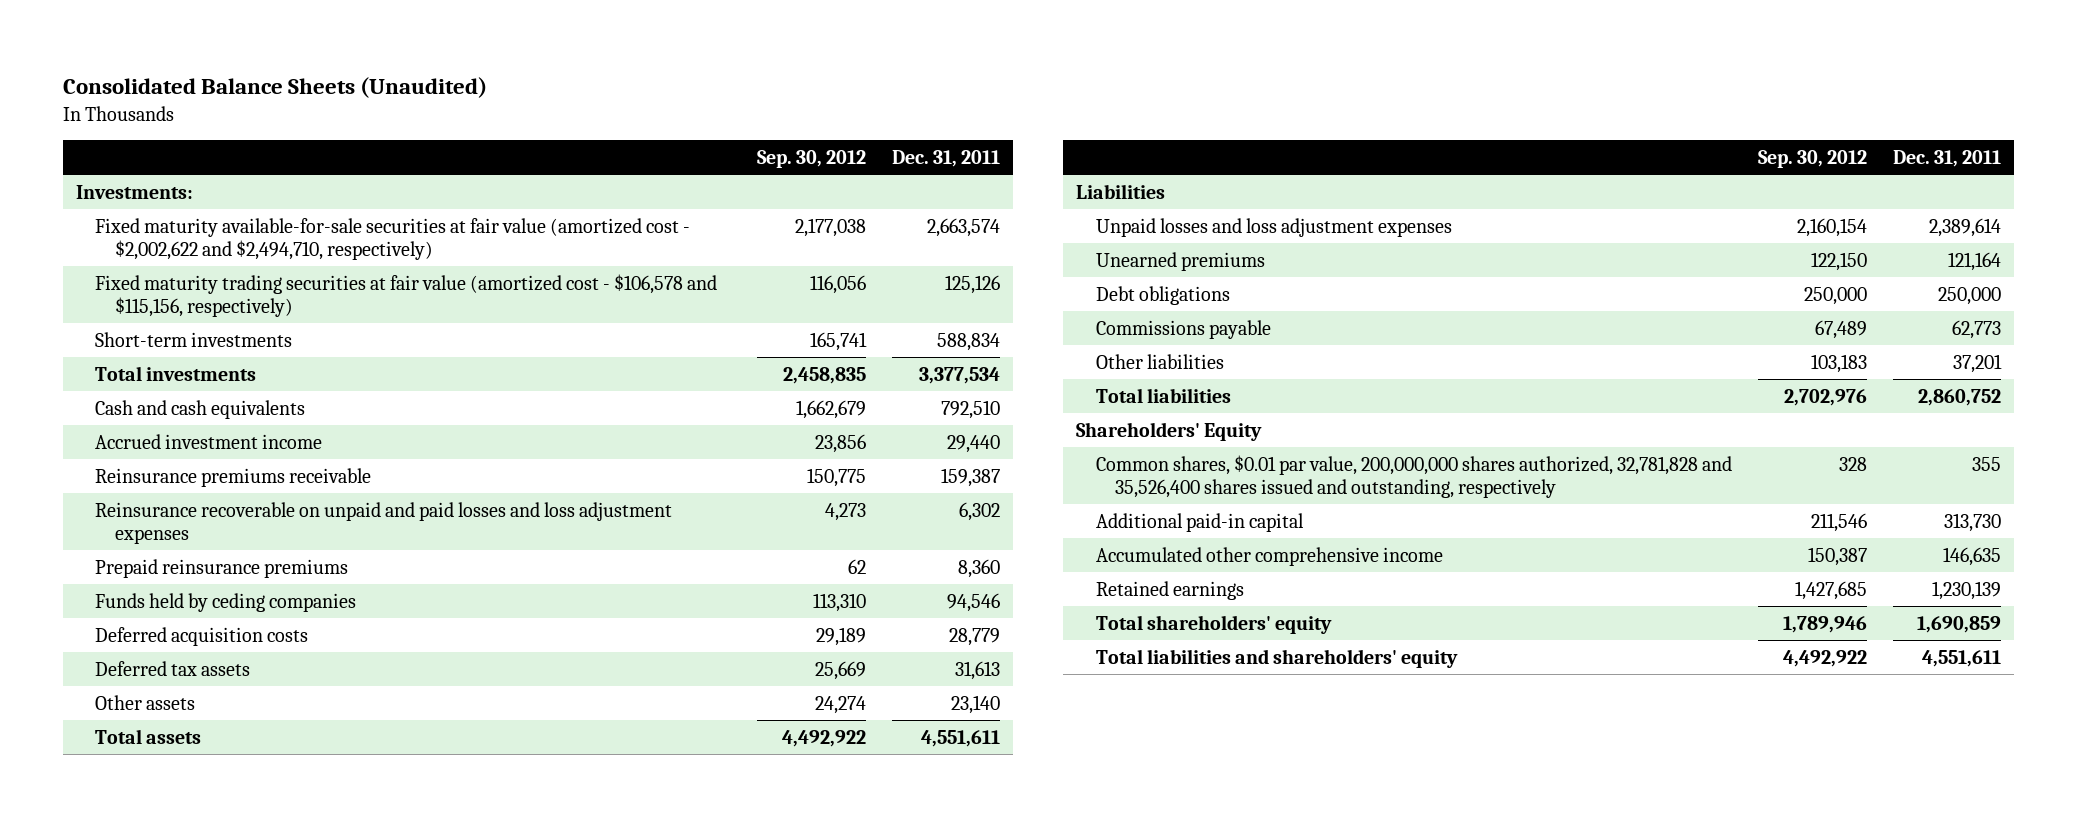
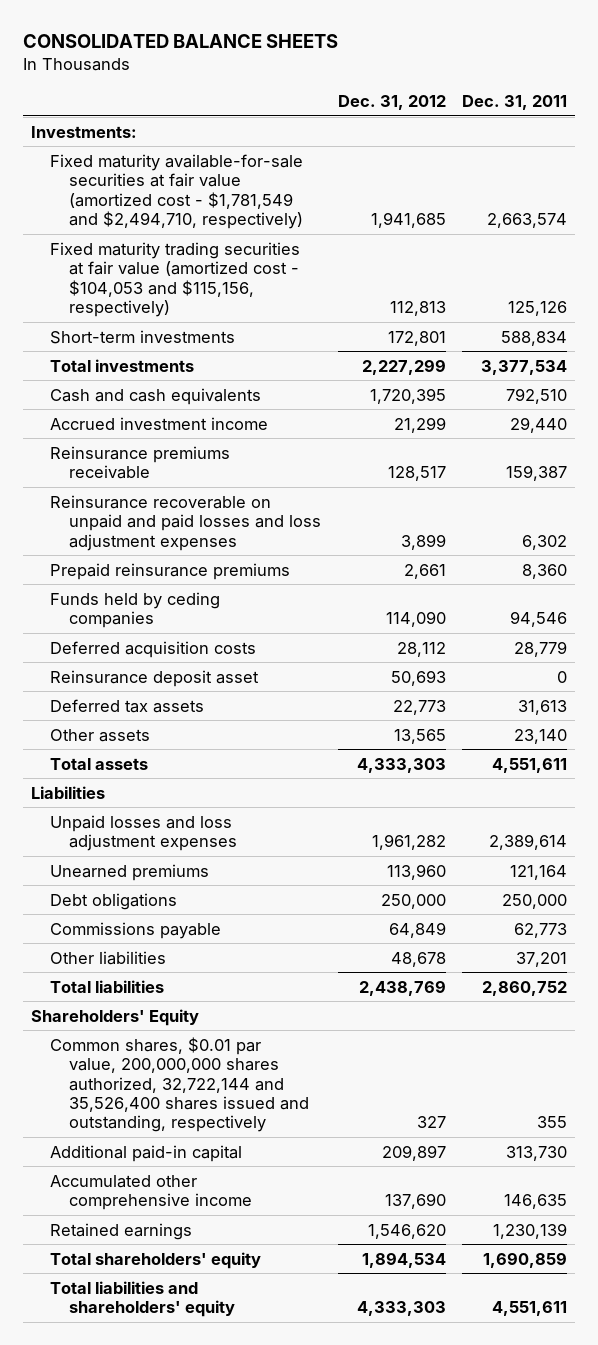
- Consolidated Balance Sheets (Unaudited)
+ CONSOLIDATED BALANCE SHEETS
- | Sep. 30, 2012 | Dec. 31, 2011
+ | Dec. 31, 2012 | Dec. 31, 2011
- Fixed maturity available-for-sale securities at fair value (amortized cost - $2,002,622 and $2,494,710, respectively) | 2,177,038 | 2,663,574
- Fixed maturity trading securities at fair value (amortized cost - $106,578 and $115,156, respectively) | 116,056 | 125,126
+ Fixed maturity available-for-sale securities at fair value (amortized cost - $1,781,549 and $2,494,710, respectively) | 1,941,685 | 2,663,574
+ Fixed maturity trading securities at fair value (amortized cost - $104,053 and $115,156, respectively) | 112,813 | 125,126
+ Reinsurance deposit asset | 50,693 | 0
- Common shares, $0.01 par value, 200,000,000 shares authorized, 32,781,828 and 35,526,400 shares issued and outstanding, respectively | 328 | 355
+ Common shares, $0.01 par value, 200,000,000 shares authorized, 32,722,144 and 35,526,400 shares issued and outstanding, respectively | 327 | 355

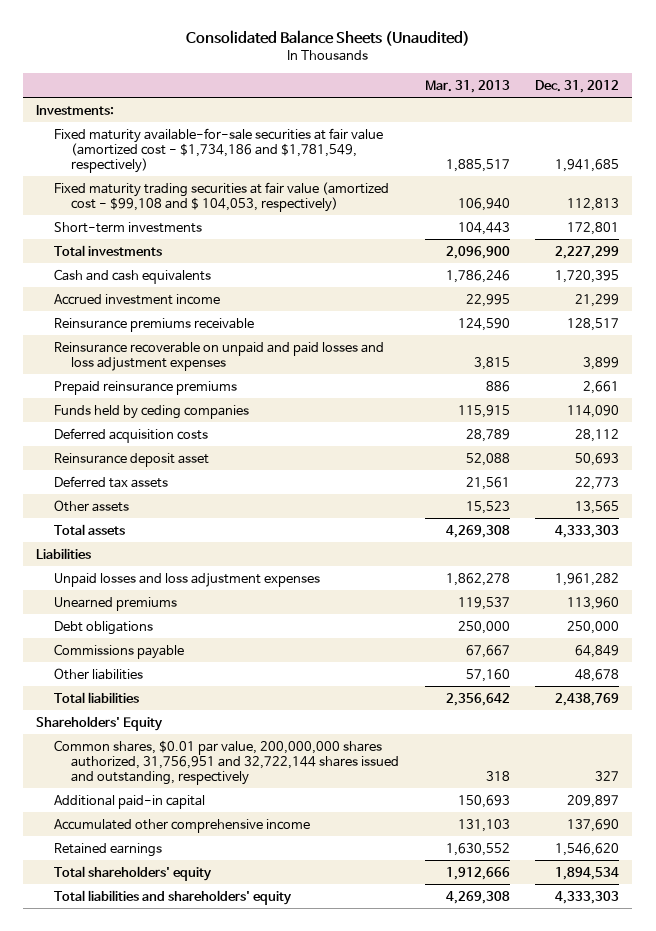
- CONSOLIDATED BALANCE SHEETS
+ Consolidated Balance Sheets (Unaudited)
- | Dec. 31, 2012 | Dec. 31, 2011
+ | Mar. 31, 2013 | Dec. 31, 2012
- Fixed maturity available-for-sale securities at fair value (amortized cost - $1,781,549 and $2,494,710, respectively) | 1,941,685 | 2,663,574
- Fixed maturity trading securities at fair value (amortized cost - $104,053 and $115,156, respectively) | 112,813 | 125,126
+ Fixed maturity available-for-sale securities at fair value (amortized cost - $1,734,186 and $1,781,549, respectively) | 1,885,517 | 1,941,685
+ Fixed maturity trading securities at fair value (amortized cost - $99,108 and $ 104,053, respectively) | 106,940 | 112,813
- Common shares, $0.01 par value, 200,000,000 shares authorized, 32,722,144 and 35,526,400 shares issued and outstanding, respectively | 327 | 355
+ Common shares, $0.01 par value, 200,000,000 shares authorized, 31,756,951 and 32,722,144 shares issued and outstanding, respectively | 318 | 327

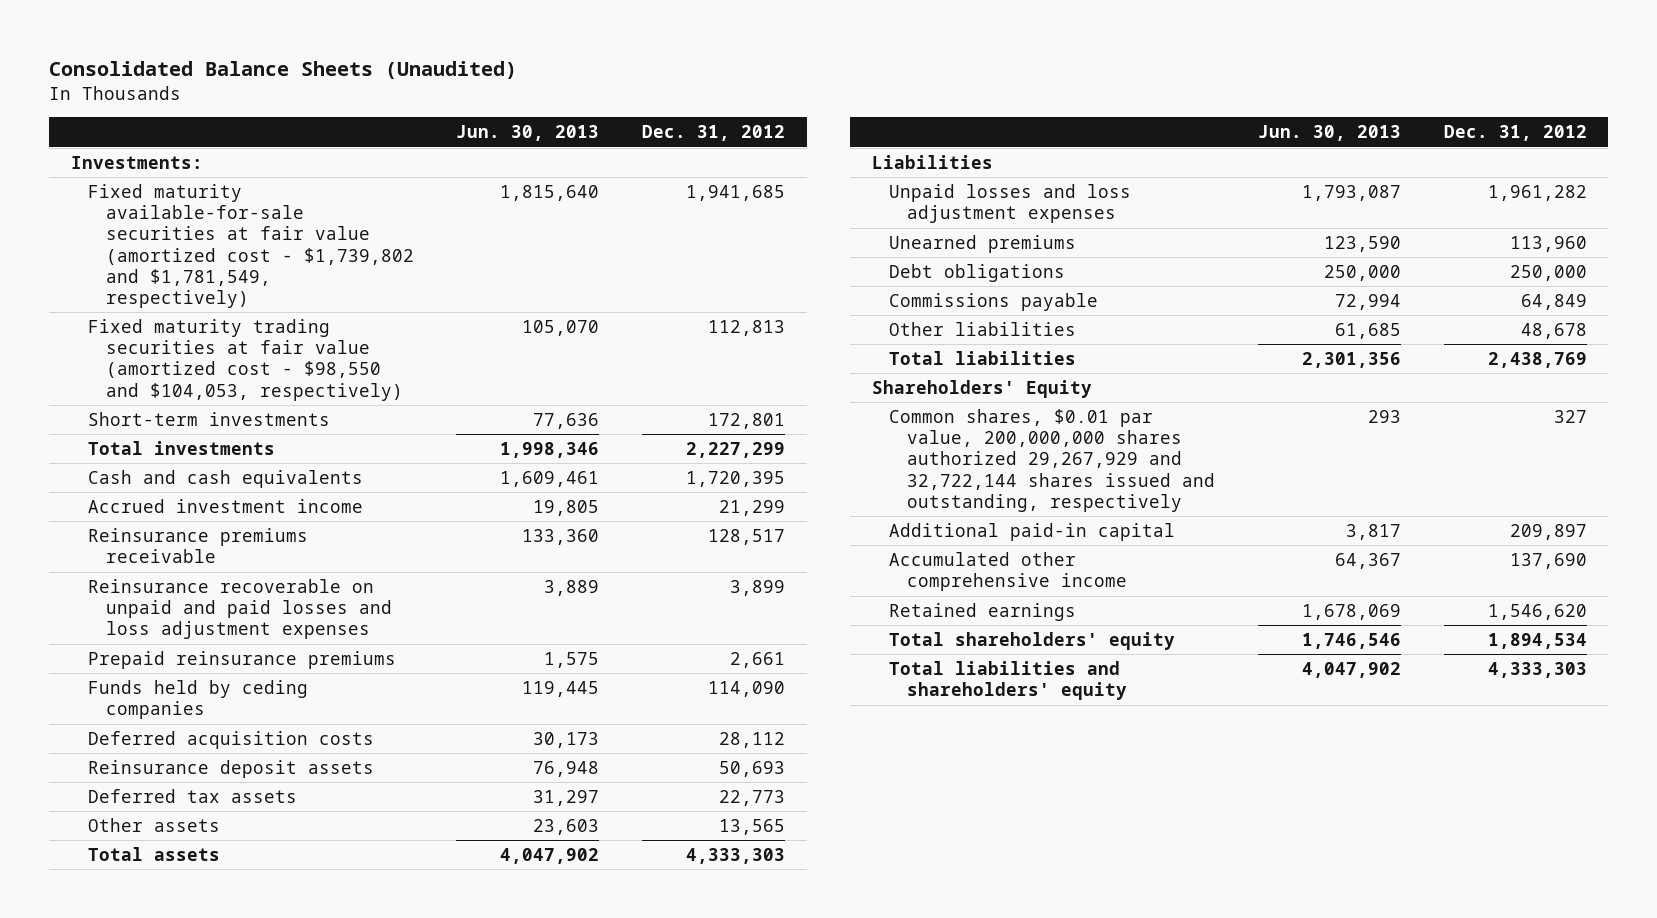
- | Mar. 31, 2013 | Dec. 31, 2012
+ | Jun. 30, 2013 | Dec. 31, 2012
- Fixed maturity available-for-sale securities at fair value (amortized cost - $1,734,186 and $1,781,549, respectively) | 1,885,517 | 1,941,685
- Fixed maturity trading securities at fair value (amortized cost - $99,108 and $ 104,053, respectively) | 106,940 | 112,813
+ Fixed maturity available-for-sale securities at fair value (amortized cost - $1,739,802 and $1,781,549, respectively) | 1,815,640 | 1,941,685
+ Fixed maturity trading securities at fair value (amortized cost - $98,550 and $104,053, respectively) | 105,070 | 112,813
- Reinsurance deposit asset | 52,088 | 50,693
+ Reinsurance deposit assets | 76,948 | 50,693
- Common shares, $0.01 par value, 200,000,000 shares authorized, 31,756,951 and 32,722,144 shares issued and outstanding, respectively | 318 | 327
+ Common shares, $0.01 par value, 200,000,000 shares authorized 29,267,929 and 32,722,144 shares issued and outstanding, respectively | 293 | 327

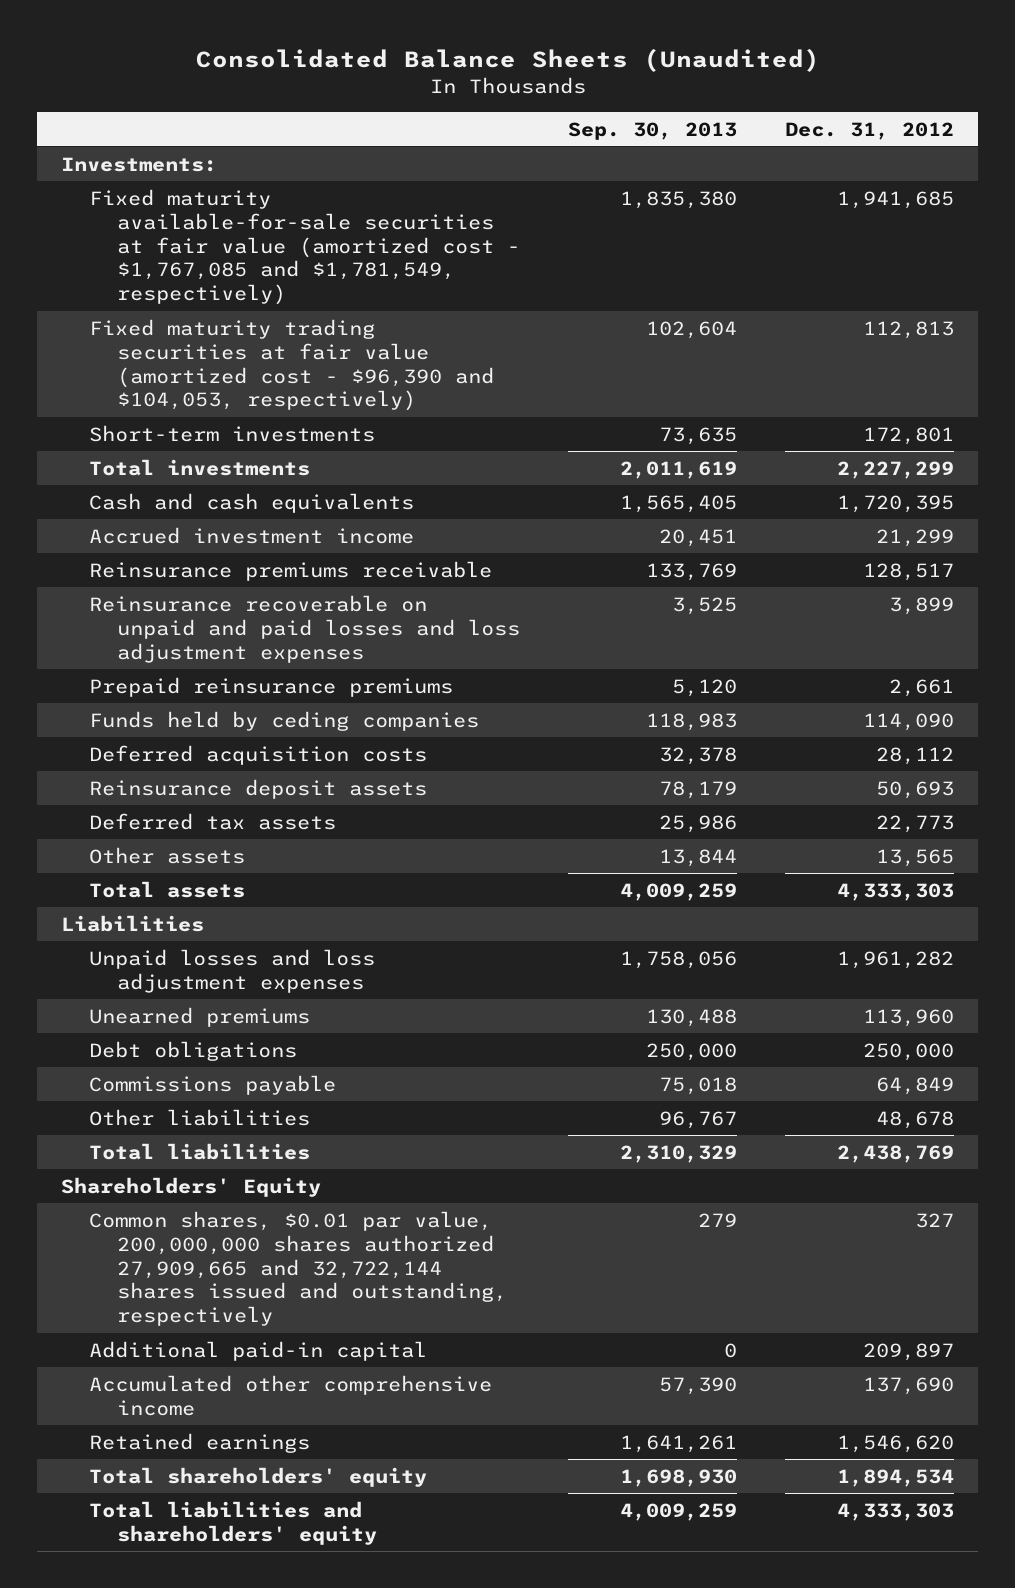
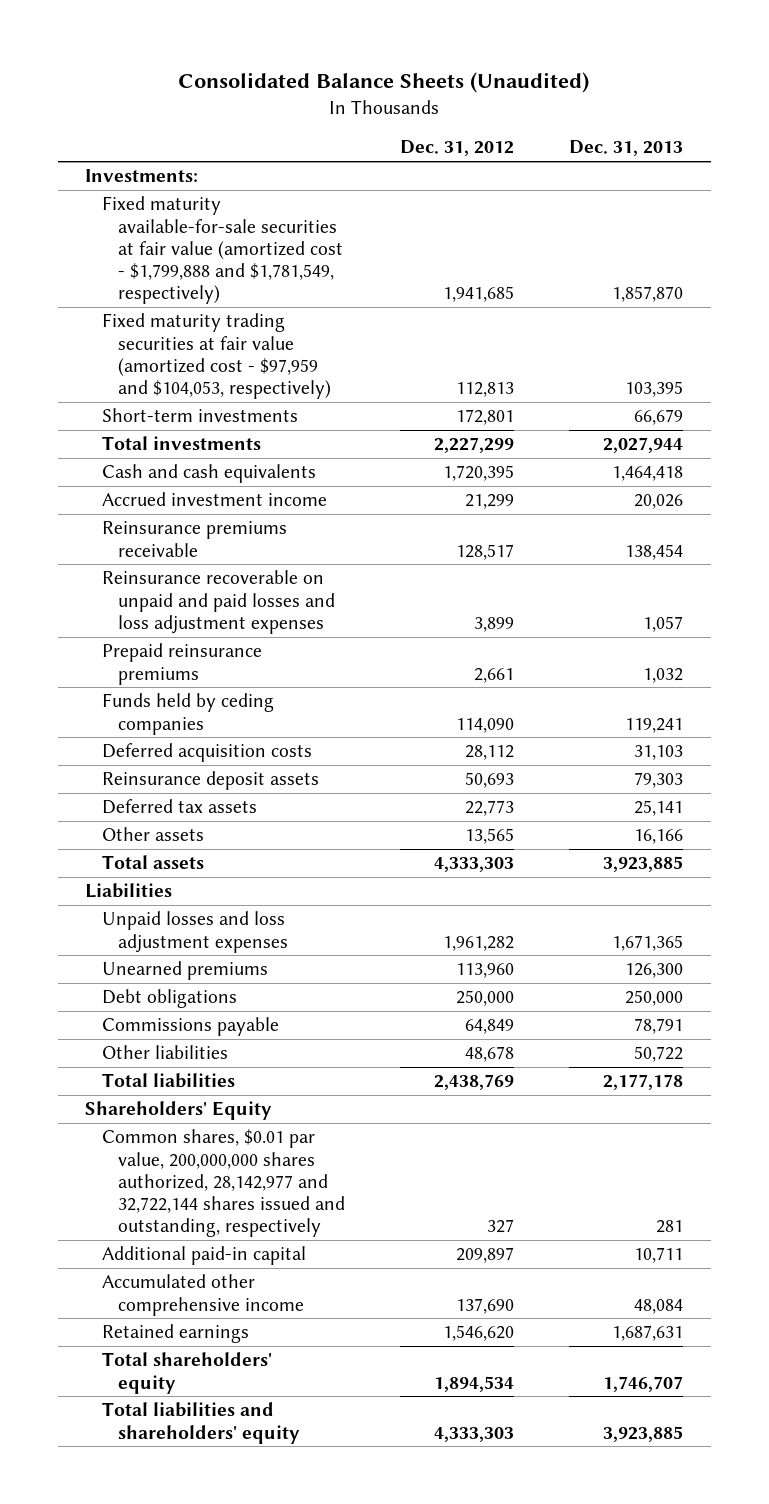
- | Sep. 30, 2013 | Dec. 31, 2012
+ | Dec. 31, 2012 | Dec. 31, 2013
- Fixed maturity available-for-sale securities at fair value (amortized cost - $1,767,085 and $1,781,549, respectively) | 1,835,380 | 1,941,685
- Fixed maturity trading securities at fair value (amortized cost - $96,390 and $104,053, respectively) | 102,604 | 112,813
+ Fixed maturity available-for-sale securities at fair value (amortized cost - $1,799,888 and $1,781,549, respectively) | 1,941,685 | 1,857,870
+ Fixed maturity trading securities at fair value (amortized cost - $97,959 and $104,053, respectively) | 112,813 | 103,395
- Common shares, $0.01 par value, 200,000,000 shares authorized 27,909,665 and 32,722,144 shares issued and outstanding, respectively | 279 | 327
+ Common shares, $0.01 par value, 200,000,000 shares authorized, 28,142,977 and 32,722,144 shares issued and outstanding, respectively | 327 | 281

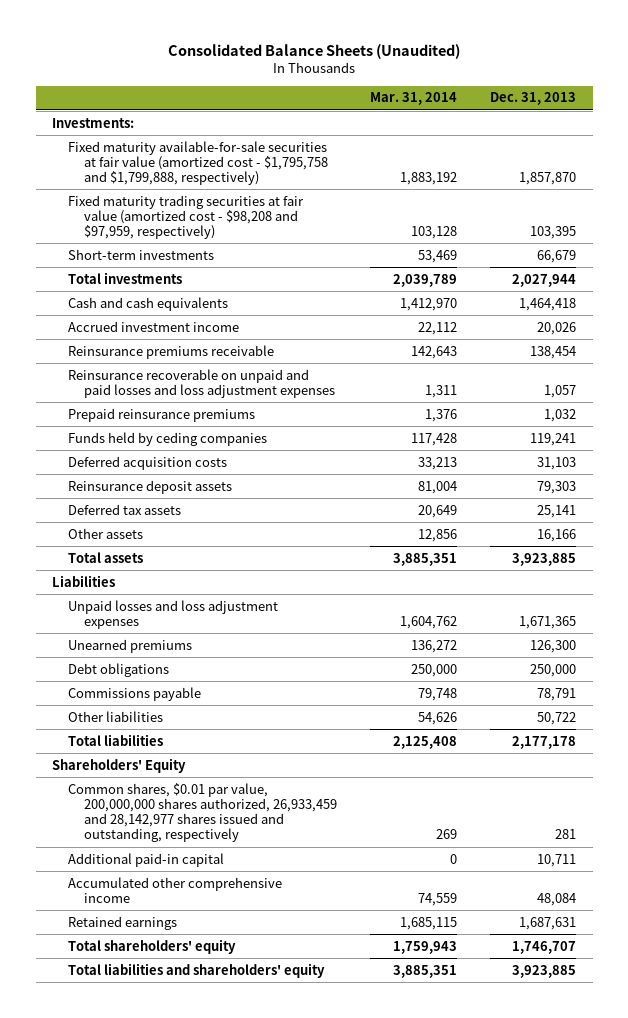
- | Dec. 31, 2012 | Dec. 31, 2013
+ | Mar. 31, 2014 | Dec. 31, 2013
- Fixed maturity available-for-sale securities at fair value (amortized cost - $1,799,888 and $1,781,549, respectively) | 1,941,685 | 1,857,870
- Fixed maturity trading securities at fair value (amortized cost - $97,959 and $104,053, respectively) | 112,813 | 103,395
+ Fixed maturity available-for-sale securities at fair value (amortized cost - $1,795,758 and $1,799,888, respectively) | 1,883,192 | 1,857,870
+ Fixed maturity trading securities at fair value (amortized cost - $98,208 and $97,959, respectively) | 103,128 | 103,395
- Common shares, $0.01 par value, 200,000,000 shares authorized, 28,142,977 and 32,722,144 shares issued and outstanding, respectively | 327 | 281
+ Common shares, $0.01 par value, 200,000,000 shares authorized, 26,933,459 and 28,142,977 shares issued and outstanding, respectively | 269 | 281

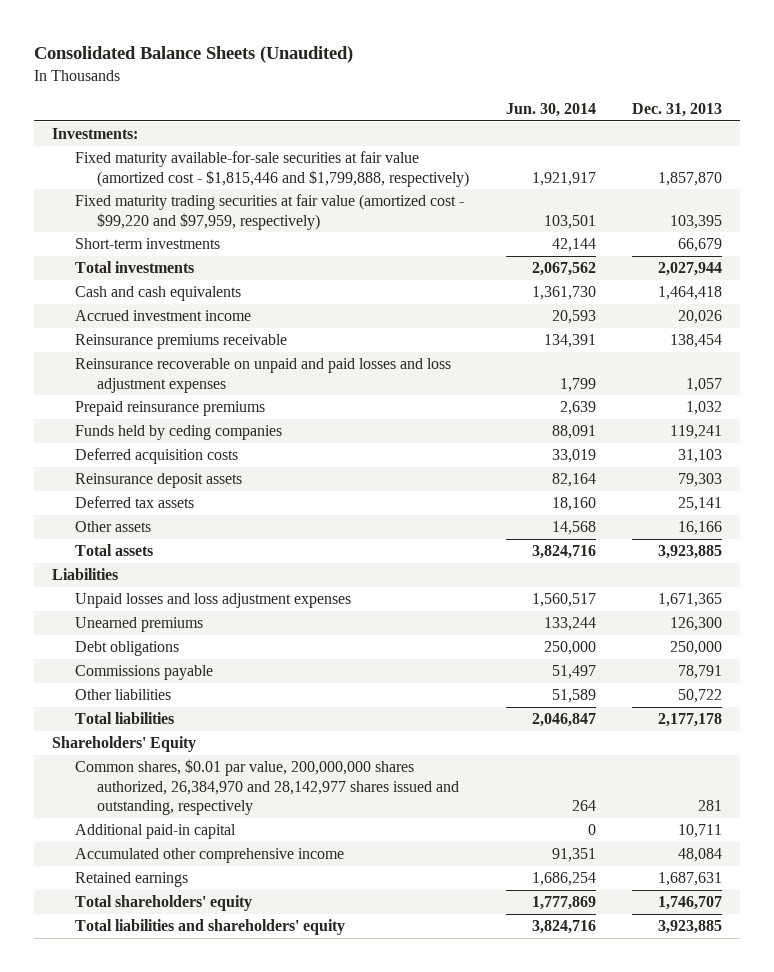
- | Mar. 31, 2014 | Dec. 31, 2013
+ | Jun. 30, 2014 | Dec. 31, 2013
- Fixed maturity available-for-sale securities at fair value (amortized cost - $1,795,758 and $1,799,888, respectively) | 1,883,192 | 1,857,870
- Fixed maturity trading securities at fair value (amortized cost - $98,208 and $97,959, respectively) | 103,128 | 103,395
+ Fixed maturity available-for-sale securities at fair value (amortized cost - $1,815,446 and $1,799,888, respectively) | 1,921,917 | 1,857,870
+ Fixed maturity trading securities at fair value (amortized cost - $99,220 and $97,959, respectively) | 103,501 | 103,395
- Common shares, $0.01 par value, 200,000,000 shares authorized, 26,933,459 and 28,142,977 shares issued and outstanding, respectively | 269 | 281
+ Common shares, $0.01 par value, 200,000,000 shares authorized, 26,384,970 and 28,142,977 shares issued and outstanding, respectively | 264 | 281

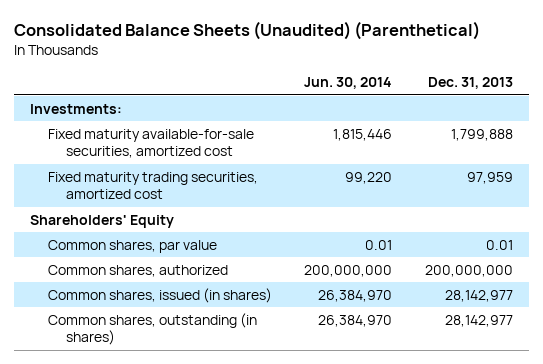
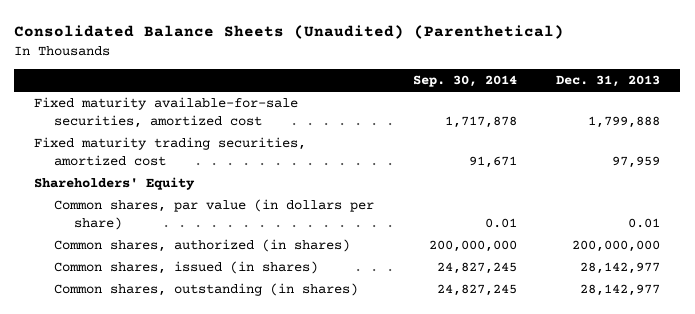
- | Jun. 30, 2014 | Dec. 31, 2013
+ | Sep. 30, 2014 | Dec. 31, 2013
- Investments:
- Common shares, par value | 0.01 | 0.01
- Common shares, authorized | 200,000,000 | 200,000,000
+ Common shares, par value (in dollars per share) | 0.01 | 0.01
+ Common shares, authorized (in shares) | 200,000,000 | 200,000,000

